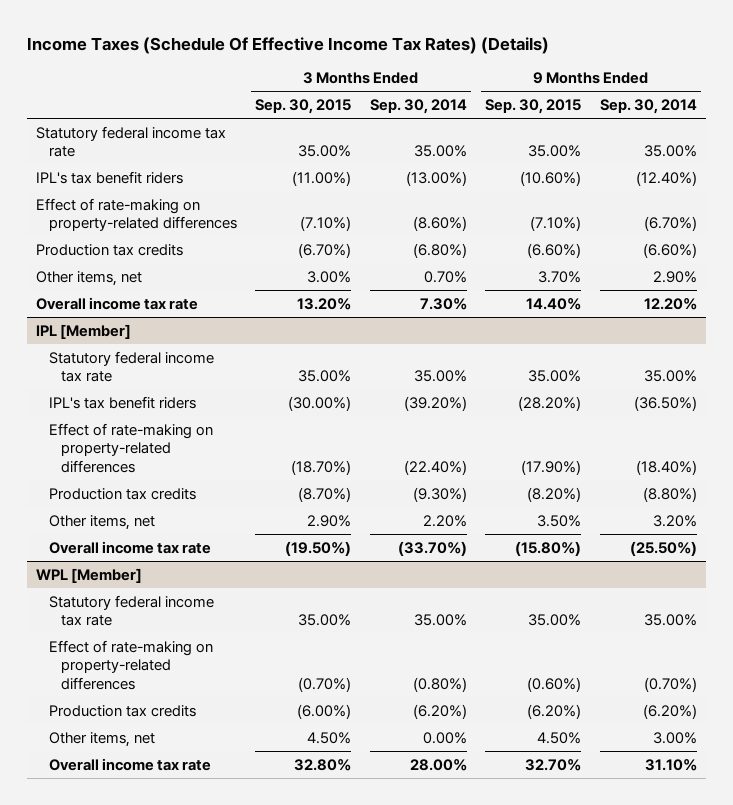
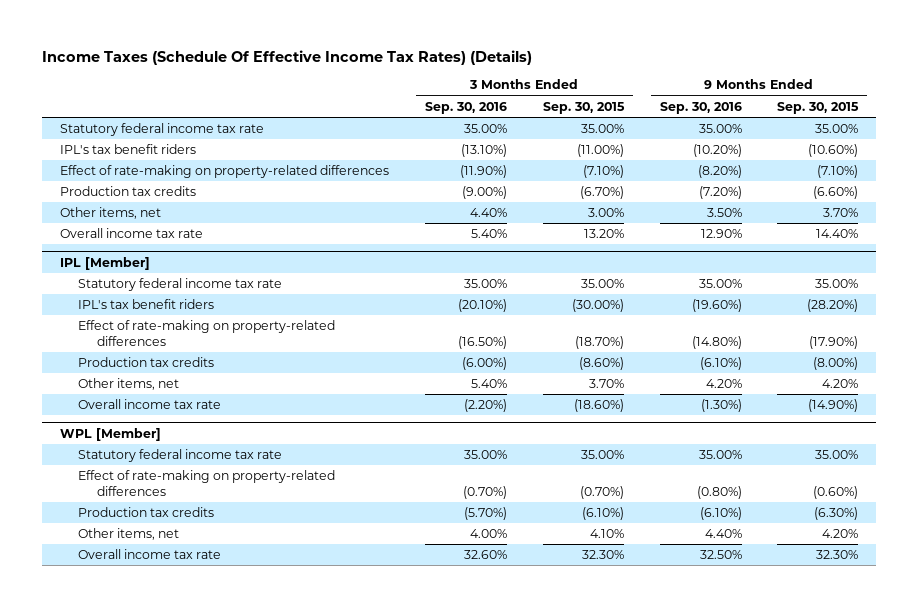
- | 3 Months Ended Sep. 30, 2015 | 3 Months Ended Sep. 30, 2014 | 9 Months Ended Sep. 30, 2015 | 9 Months Ended Sep. 30, 2014
+ | 3 Months Ended Sep. 30, 2016 | 3 Months Ended Sep. 30, 2015 | 9 Months Ended Sep. 30, 2016 | 9 Months Ended Sep. 30, 2015
@ IPL [Member]
- Production tax credits | (8.70%) | (9.30%) | (8.20%) | (8.80%)
- Other items, net | 2.90% | 2.20% | 3.50% | 3.20%
- Overall income tax rate | (19.50%) | (33.70%) | (15.80%) | (25.50%)
+ Production tax credits | (6.00%) | (8.60%) | (6.10%) | (8.00%)
+ Other items, net | 5.40% | 3.70% | 4.20% | 4.20%
+ Overall income tax rate | (2.20%) | (18.60%) | (1.30%) | (14.90%)
@ WPL [Member]
- Production tax credits | (6.00%) | (6.20%) | (6.20%) | (6.20%)
- Other items, net | 4.50% | 0.00% | 4.50% | 3.00%
- Overall income tax rate | 32.80% | 28.00% | 32.70% | 31.10%
+ Production tax credits | (5.70%) | (6.10%) | (6.10%) | (6.30%)
+ Other items, net | 4.00% | 4.10% | 4.40% | 4.20%
+ Overall income tax rate | 32.60% | 32.30% | 32.50% | 32.30%

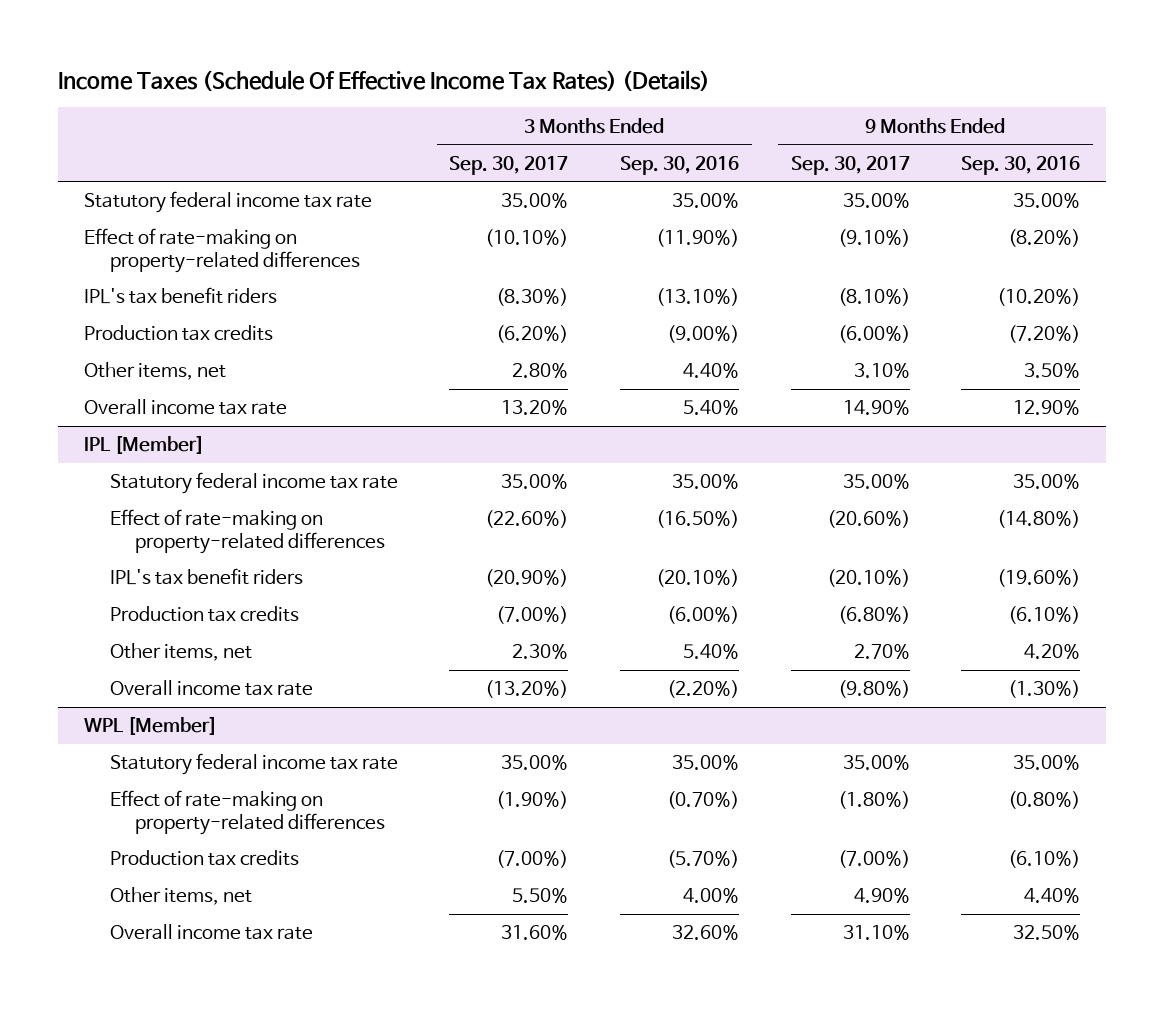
- | 3 Months Ended Sep. 30, 2016 | 3 Months Ended Sep. 30, 2015 | 9 Months Ended Sep. 30, 2016 | 9 Months Ended Sep. 30, 2015
+ | 3 Months Ended Sep. 30, 2017 | 3 Months Ended Sep. 30, 2016 | 9 Months Ended Sep. 30, 2017 | 9 Months Ended Sep. 30, 2016
moved down: IPL's tax benefit riders | (8.30%) | (13.10%) | (8.10%) | (10.20%)
@ IPL [Member]
moved down: IPL's tax benefit riders | (20.90%) | (20.10%) | (20.10%) | (19.60%)

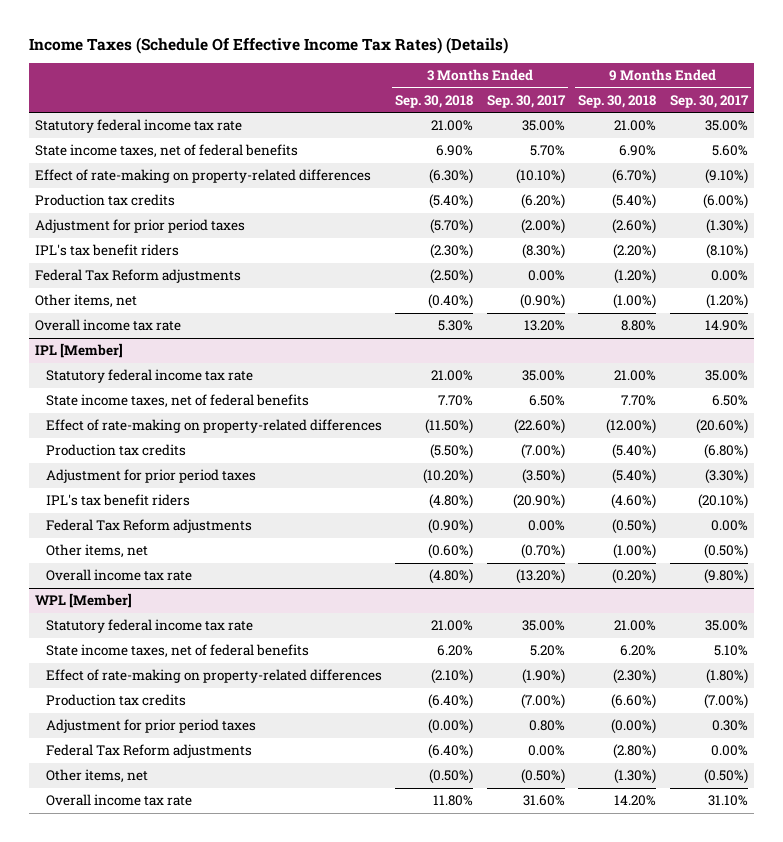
- | 3 Months Ended Sep. 30, 2017 | 3 Months Ended Sep. 30, 2016 | 9 Months Ended Sep. 30, 2017 | 9 Months Ended Sep. 30, 2016
+ | 3 Months Ended Sep. 30, 2018 | 3 Months Ended Sep. 30, 2017 | 9 Months Ended Sep. 30, 2018 | 9 Months Ended Sep. 30, 2017
+ State income taxes, net of federal benefits | 6.90% | 5.70% | 6.90% | 5.60%
- Other items, net | 2.80% | 4.40% | 3.10% | 3.50%
+ Adjustment for prior period taxes | (5.70%) | (2.00%) | (2.60%) | (1.30%)
moved down: IPL's tax benefit riders | (2.30%) | (8.30%) | (2.20%) | (8.10%)
+ Federal Tax Reform adjustments | (2.50%) | 0.00% | (1.20%) | 0.00%
+ Other items, net | (0.40%) | (0.90%) | (1.00%) | (1.20%)
@ IPL [Member]
+ State income taxes, net of federal benefits | 7.70% | 6.50% | 7.70% | 6.50%
- Other items, net | 2.30% | 5.40% | 2.70% | 4.20%
+ Adjustment for prior period taxes | (10.20%) | (3.50%) | (5.40%) | (3.30%)
moved down: IPL's tax benefit riders | (4.80%) | (20.90%) | (4.60%) | (20.10%)
+ Federal Tax Reform adjustments | (0.90%) | 0.00% | (0.50%) | 0.00%
+ Other items, net | (0.60%) | (0.70%) | (1.00%) | (0.50%)
@ WPL [Member]
+ State income taxes, net of federal benefits | 6.20% | 5.20% | 6.20% | 5.10%
- Other items, net | 5.50% | 4.00% | 4.90% | 4.40%
+ Adjustment for prior period taxes | (0.00%) | 0.80% | (0.00%) | 0.30%
+ Federal Tax Reform adjustments | (6.40%) | 0.00% | (2.80%) | 0.00%
+ Other items, net | (0.50%) | (0.50%) | (1.30%) | (0.50%)

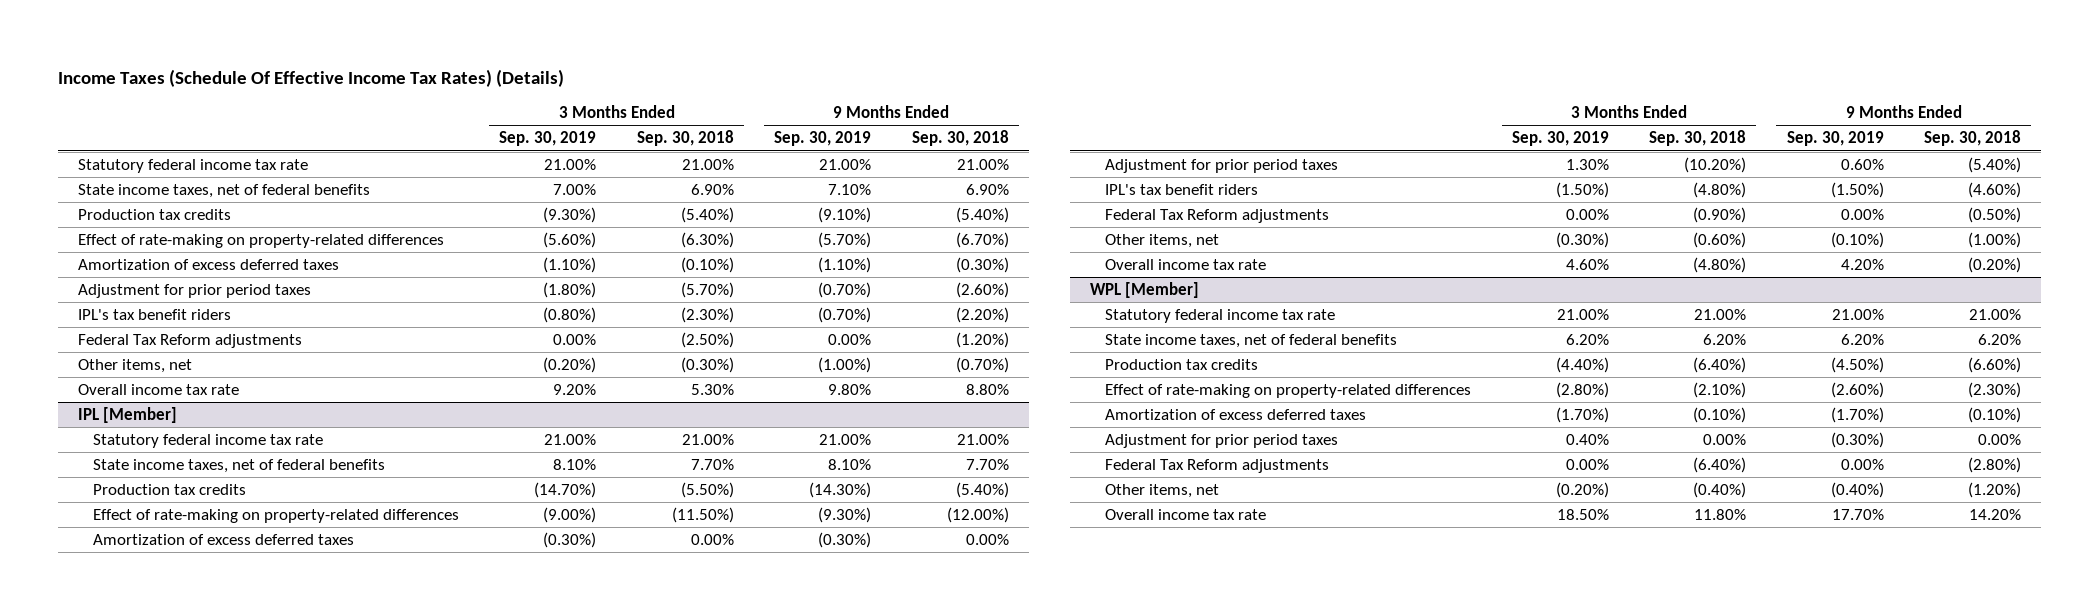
- | 3 Months Ended Sep. 30, 2018 | 3 Months Ended Sep. 30, 2017 | 9 Months Ended Sep. 30, 2018 | 9 Months Ended Sep. 30, 2017
+ | 3 Months Ended Sep. 30, 2019 | 3 Months Ended Sep. 30, 2018 | 9 Months Ended Sep. 30, 2019 | 9 Months Ended Sep. 30, 2018
moved down: Effect of rate-making on property-related differences | (5.60%) | (6.30%) | (5.70%) | (6.70%)
+ Amortization of excess deferred taxes | (1.10%) | (0.10%) | (1.10%) | (0.30%)
- Other items, net | (0.40%) | (0.90%) | (1.00%) | (1.20%)
+ Other items, net | (0.20%) | (0.30%) | (1.00%) | (0.70%)
@ IPL [Member]
moved down: Effect of rate-making on property-related differences | (9.00%) | (11.50%) | (9.30%) | (12.00%)
+ Amortization of excess deferred taxes | (0.30%) | 0.00% | (0.30%) | 0.00%
@ WPL [Member]
- Adjustment for prior period taxes | (0.00%) | 0.80% | (0.00%) | 0.30%
moved down: Effect of rate-making on property-related differences | (2.80%) | (2.10%) | (2.60%) | (2.30%)
+ Amortization of excess deferred taxes | (1.70%) | (0.10%) | (1.70%) | (0.10%)
+ Adjustment for prior period taxes | 0.40% | 0.00% | (0.30%) | 0.00%
- Other items, net | (0.50%) | (0.50%) | (1.30%) | (0.50%)
+ Other items, net | (0.20%) | (0.40%) | (0.40%) | (1.20%)

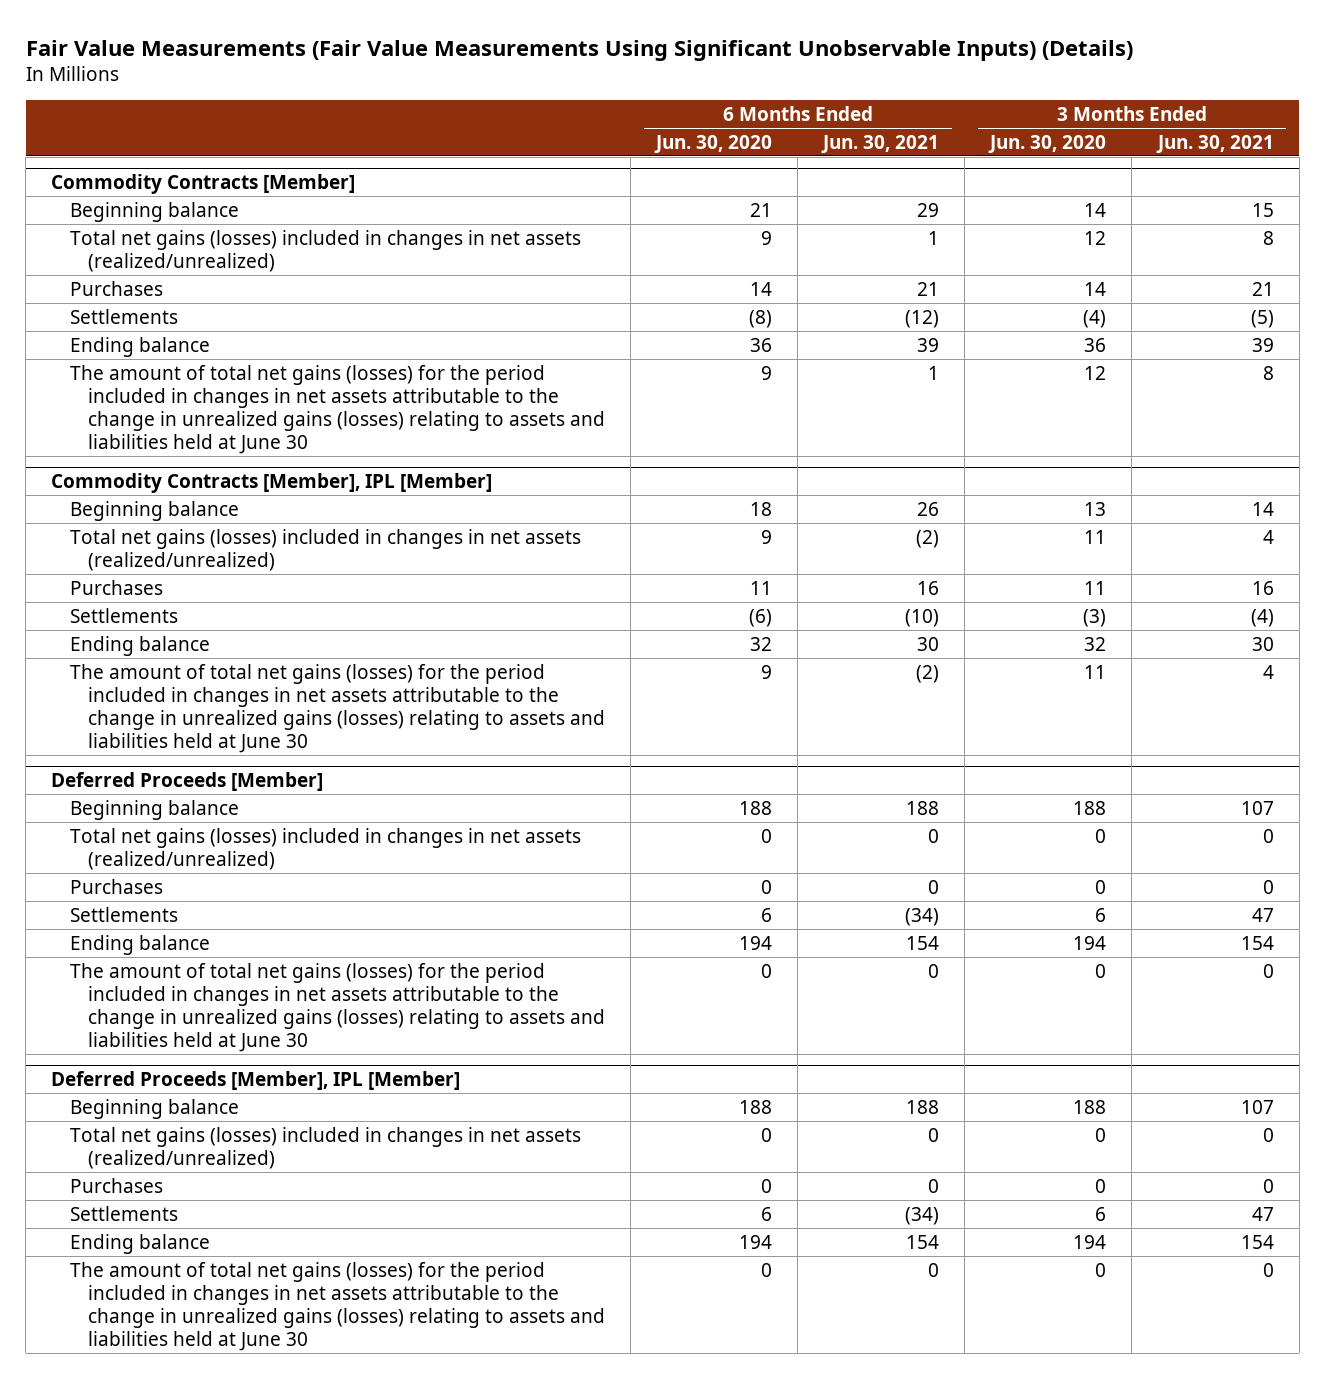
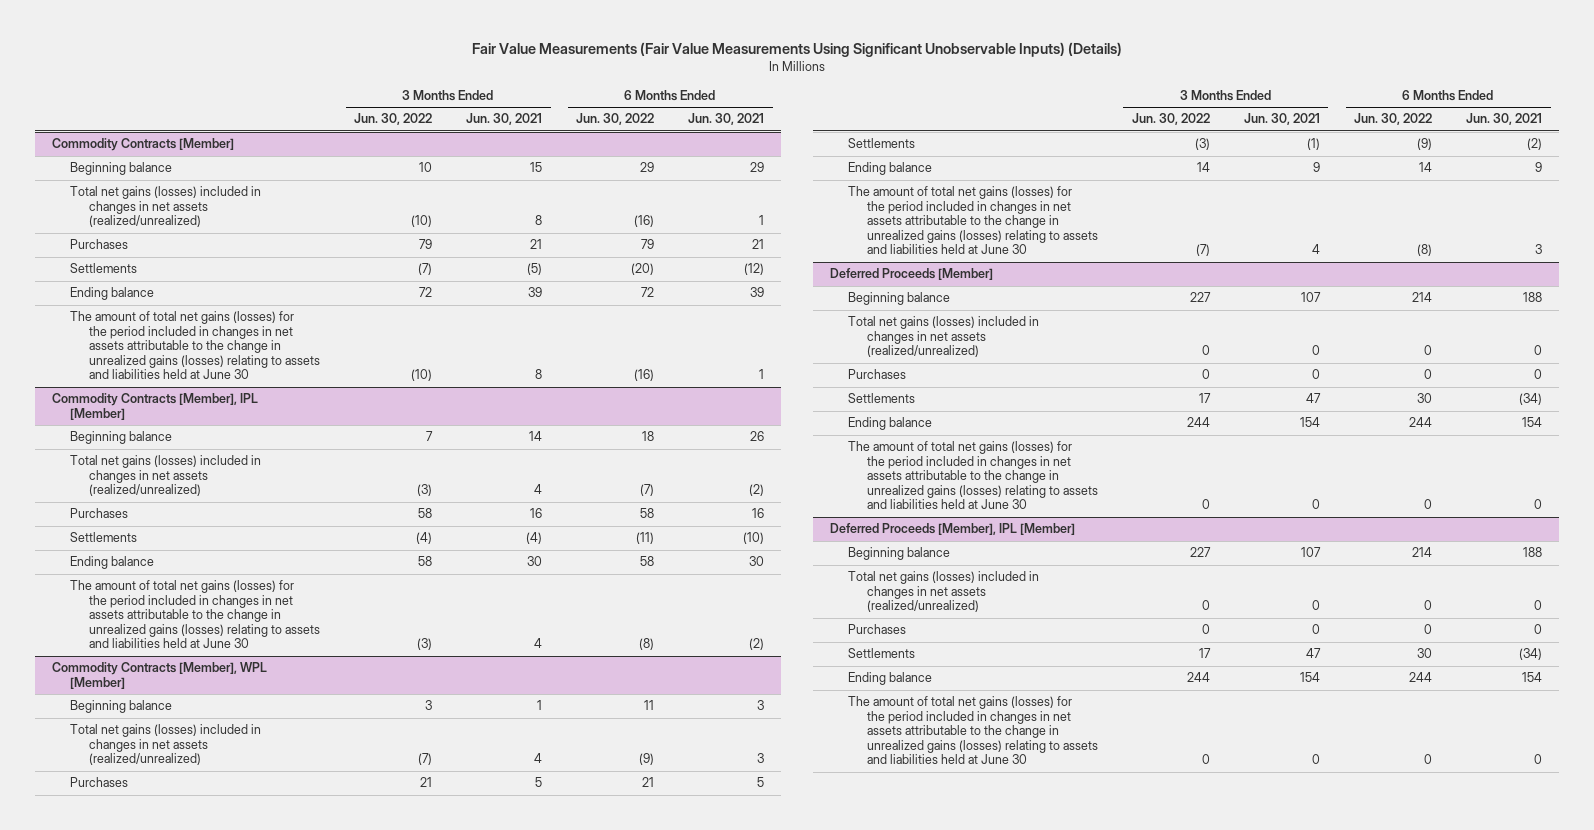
- | 6 Months Ended Jun. 30, 2020 | 6 Months Ended Jun. 30, 2021 | 3 Months Ended Jun. 30, 2020 | 3 Months Ended Jun. 30, 2021
+ | 3 Months Ended Jun. 30, 2022 | 3 Months Ended Jun. 30, 2021 | 6 Months Ended Jun. 30, 2022 | 6 Months Ended Jun. 30, 2021
+ Commodity Contracts [Member], WPL [Member]
+ Beginning balance | 3 | 1 | 11 | 3
+ Total net gains (losses) included in changes in net assets (realized/unrealized) | (7) | 4 | (9) | 3
+ Purchases | 21 | 5 | 21 | 5
+ Settlements | (3) | (1) | (9) | (2)
+ Ending balance | 14 | 9 | 14 | 9
+ The amount of total net gains (losses) for the period included in changes in net assets attributable to the change in unrealized gains (losses) relating to assets and liabilities held at June 30 | (7) | 4 | (8) | 3

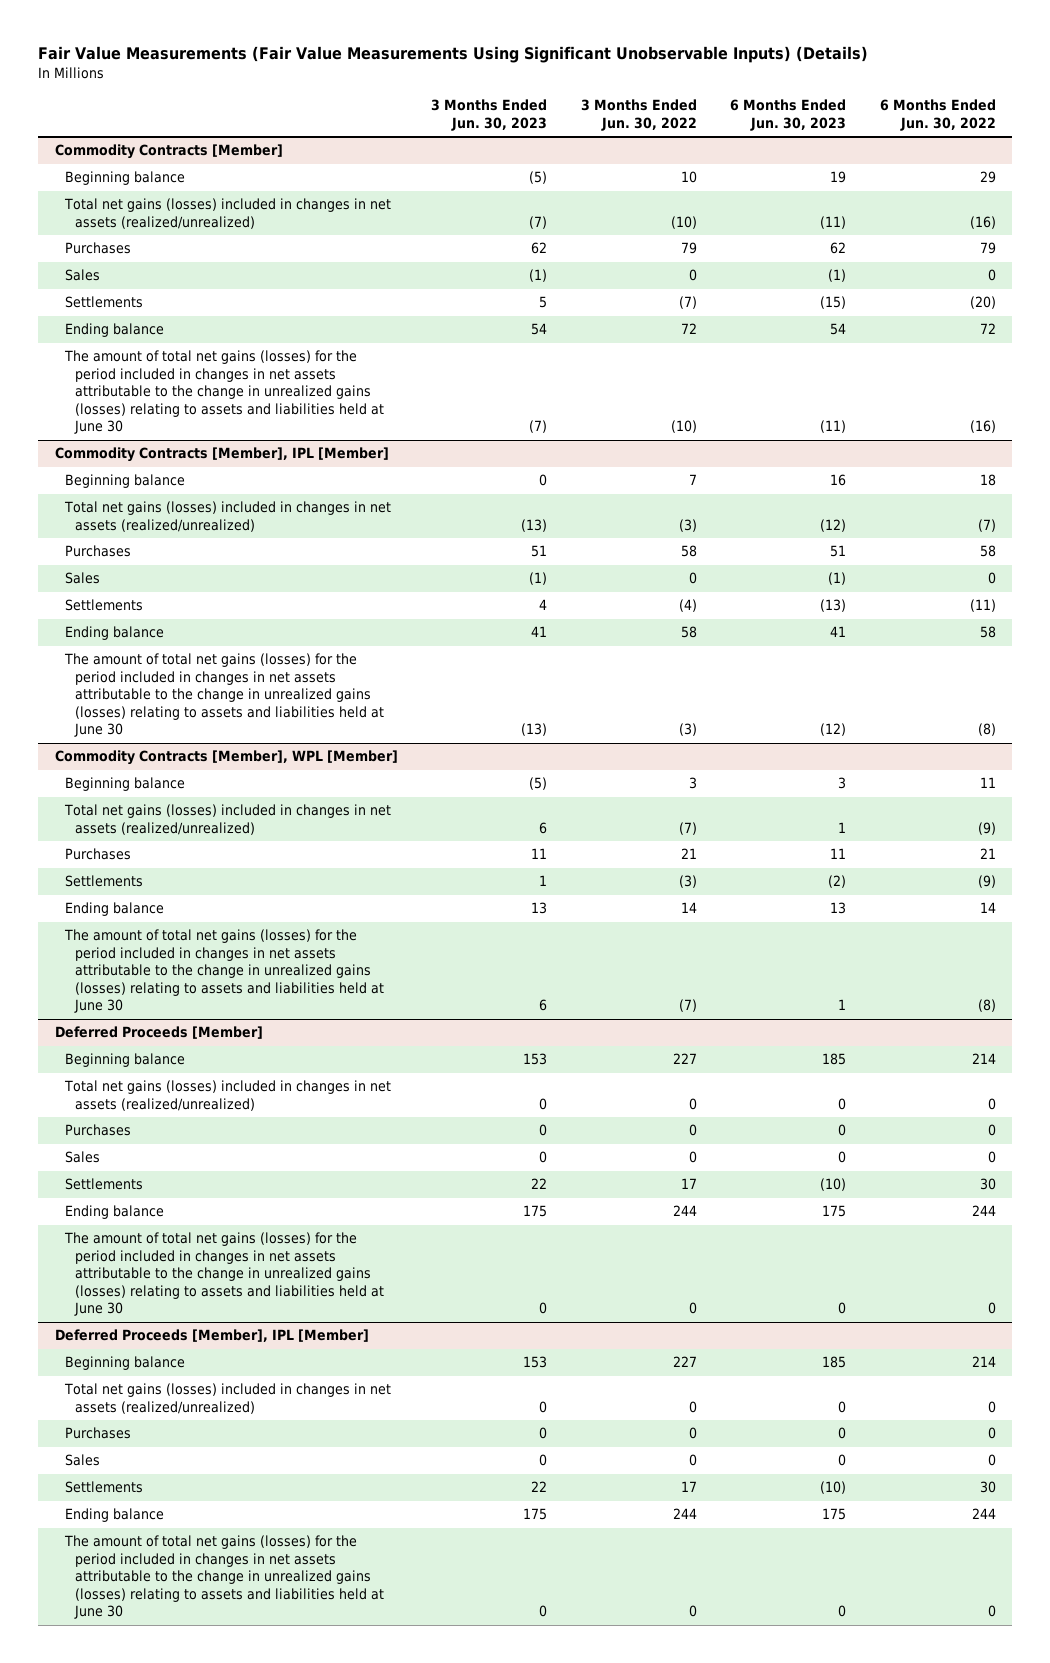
- | 3 Months Ended Jun. 30, 2022 | 3 Months Ended Jun. 30, 2021 | 6 Months Ended Jun. 30, 2022 | 6 Months Ended Jun. 30, 2021
+ | 3 Months Ended Jun. 30, 2023 | 3 Months Ended Jun. 30, 2022 | 6 Months Ended Jun. 30, 2023 | 6 Months Ended Jun. 30, 2022
@ Commodity Contracts [Member]
+ Sales | (1) | 0 | (1) | 0
@ Commodity Contracts [Member], IPL [Member]
+ Sales | (1) | 0 | (1) | 0
@ Deferred Proceeds [Member]
+ Sales | 0 | 0 | 0 | 0
@ Deferred Proceeds [Member], IPL [Member]
+ Sales | 0 | 0 | 0 | 0

